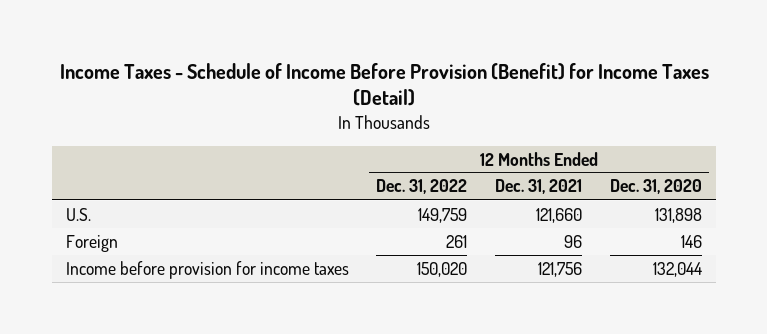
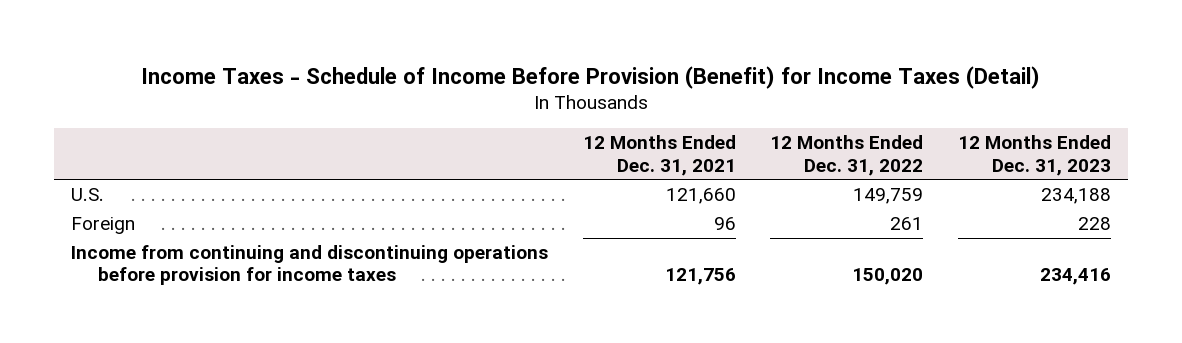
- | 12 Months Ended Dec. 31, 2022 | 12 Months Ended Dec. 31, 2021 | 12 Months Ended Dec. 31, 2020
+ | 12 Months Ended Dec. 31, 2021 | 12 Months Ended Dec. 31, 2022 | 12 Months Ended Dec. 31, 2023
- Income before provision for income taxes | 150,020 | 121,756 | 132,044
+ Income from continuing and discontinuing operations before provision for income taxes | 121,756 | 150,020 | 234,416

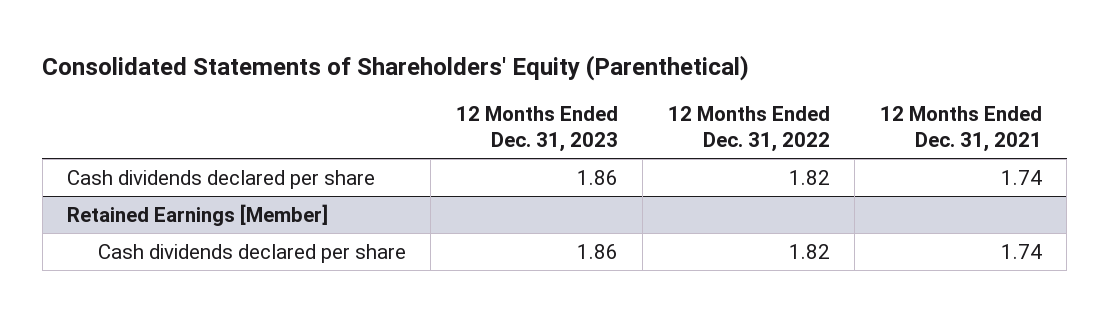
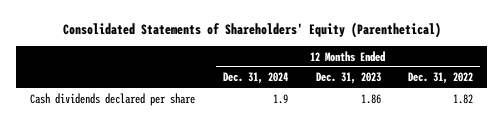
- | 12 Months Ended Dec. 31, 2023 | 12 Months Ended Dec. 31, 2022 | 12 Months Ended Dec. 31, 2021
+ | 12 Months Ended Dec. 31, 2024 | 12 Months Ended Dec. 31, 2023 | 12 Months Ended Dec. 31, 2022
- Retained Earnings [Member]
- Cash dividends declared per share | 1.86 | 1.82 | 1.74

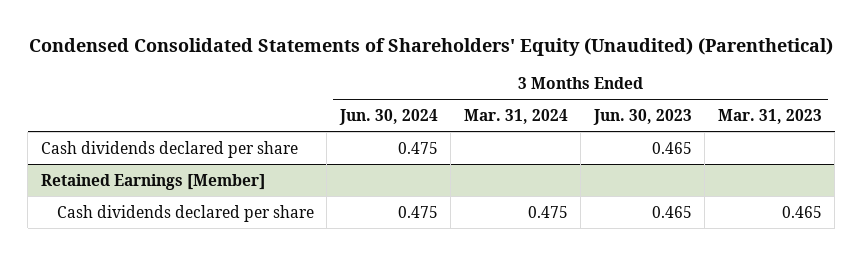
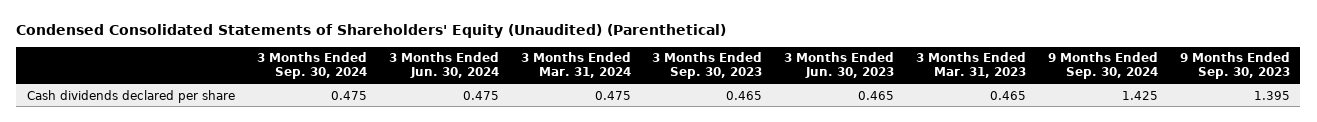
- | 3 Months Ended Jun. 30, 2024 | 3 Months Ended Mar. 31, 2024 | 3 Months Ended Jun. 30, 2023 | 3 Months Ended Mar. 31, 2023
+ | 3 Months Ended Sep. 30, 2024 | 3 Months Ended Jun. 30, 2024 | 3 Months Ended Mar. 31, 2024 | 3 Months Ended Sep. 30, 2023 | 3 Months Ended Jun. 30, 2023 | 3 Months Ended Mar. 31, 2023 | 9 Months Ended Sep. 30, 2024 | 9 Months Ended Sep. 30, 2023
- Cash dividends declared per share | 0.475 | | 0.465 |
- Retained Earnings [Member]

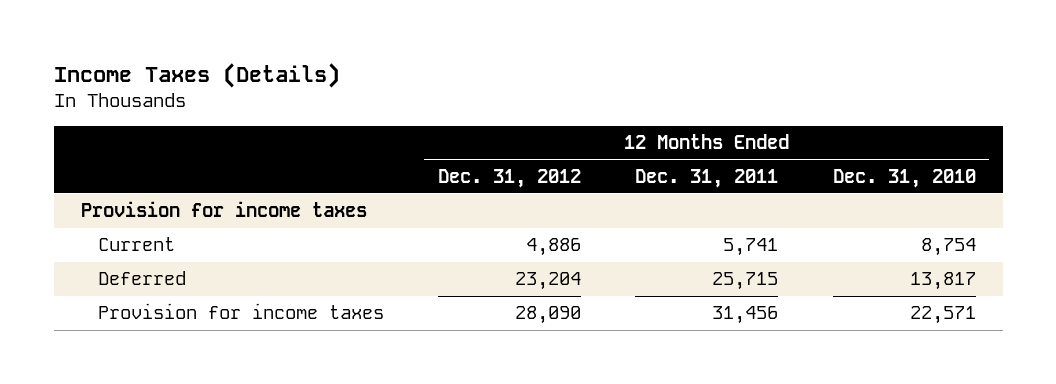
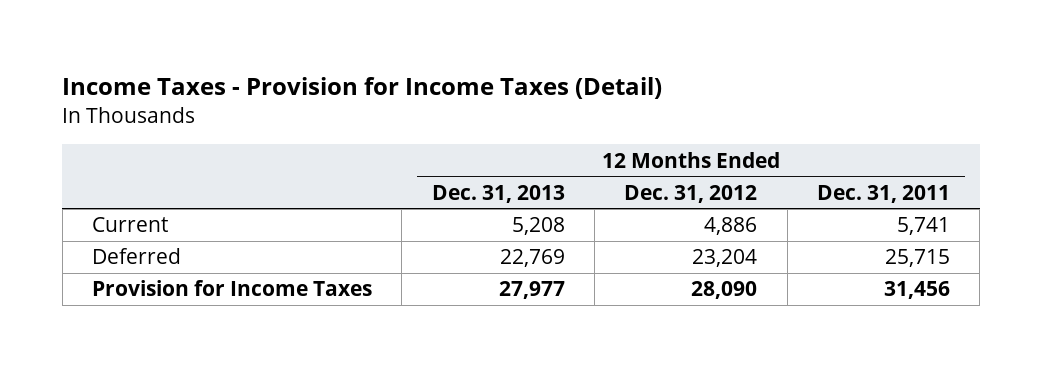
- Income Taxes (Details)
+ Income Taxes - Provision for Income Taxes (Detail)
- | 12 Months Ended Dec. 31, 2012 | 12 Months Ended Dec. 31, 2011 | 12 Months Ended Dec. 31, 2010
+ | 12 Months Ended Dec. 31, 2013 | 12 Months Ended Dec. 31, 2012 | 12 Months Ended Dec. 31, 2011
- Provision for income taxes
- Provision for income taxes | 28,090 | 31,456 | 22,571
+ Provision for Income Taxes | 27,977 | 28,090 | 31,456

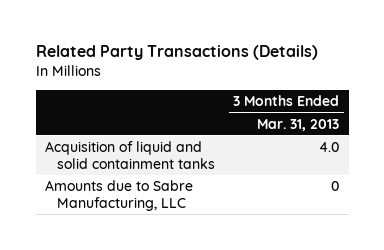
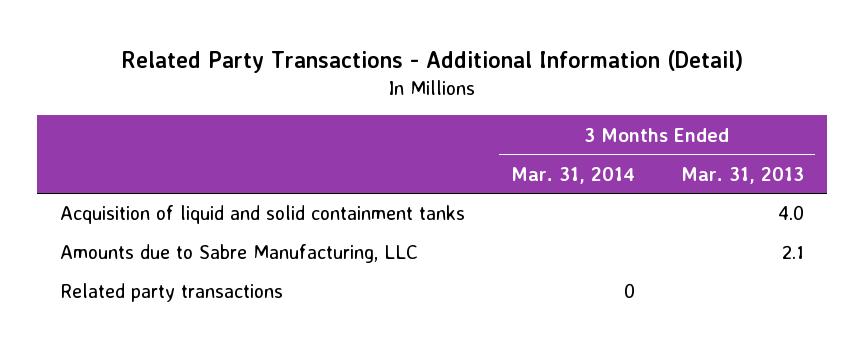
- Related Party Transactions (Details)
+ Related Party Transactions - Additional Information (Detail)
- | 3 Months Ended Mar. 31, 2013
+ | 3 Months Ended Mar. 31, 2014 | 3 Months Ended Mar. 31, 2013
- Amounts due to Sabre Manufacturing, LLC | 0
+ Amounts due to Sabre Manufacturing, LLC | | 2.1
+ Related party transactions | 0 |

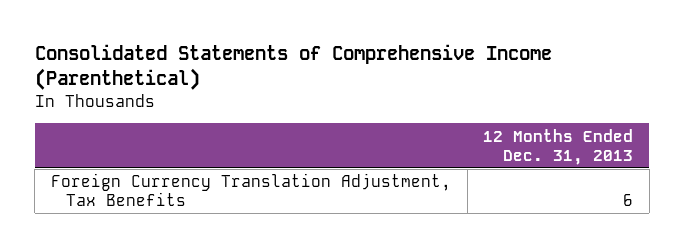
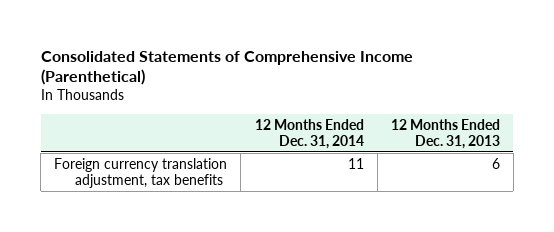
- | 12 Months Ended Dec. 31, 2013
+ | 12 Months Ended Dec. 31, 2014 | 12 Months Ended Dec. 31, 2013
- Foreign Currency Translation Adjustment, Tax Benefits | 6
+ Foreign currency translation adjustment, tax benefits | 11 | 6

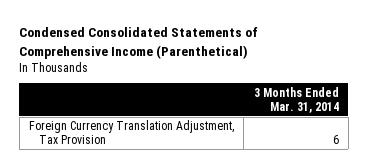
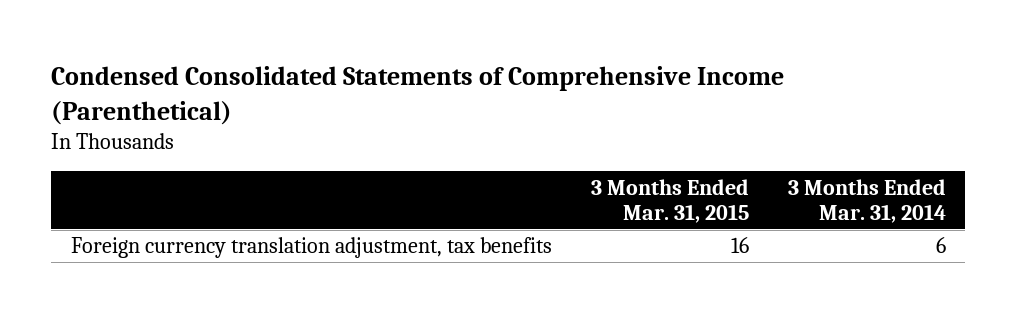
- | 3 Months Ended Mar. 31, 2014
+ | 3 Months Ended Mar. 31, 2015 | 3 Months Ended Mar. 31, 2014
- Foreign Currency Translation Adjustment, Tax Provision | 6
+ Foreign currency translation adjustment, tax benefits | 16 | 6

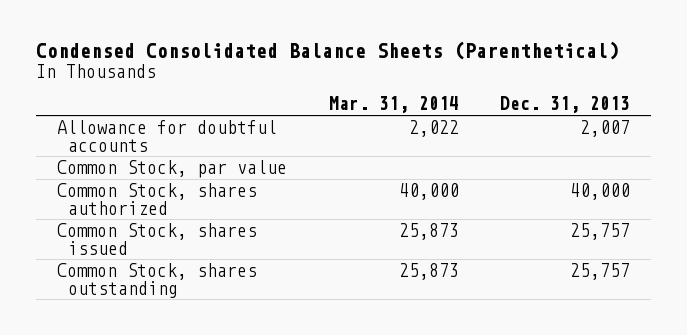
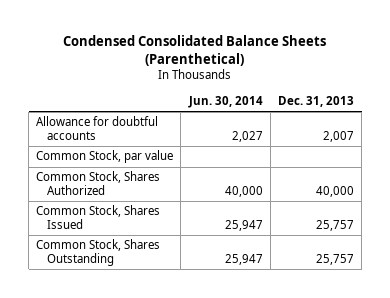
- | Mar. 31, 2014 | Dec. 31, 2013
+ | Jun. 30, 2014 | Dec. 31, 2013
- Common Stock, shares authorized | 40,000 | 40,000
- Common Stock, shares issued | 25,873 | 25,757
- Common Stock, shares outstanding | 25,873 | 25,757
+ Common Stock, Shares Authorized | 40,000 | 40,000
+ Common Stock, Shares Issued | 25,947 | 25,757
+ Common Stock, Shares Outstanding | 25,947 | 25,757

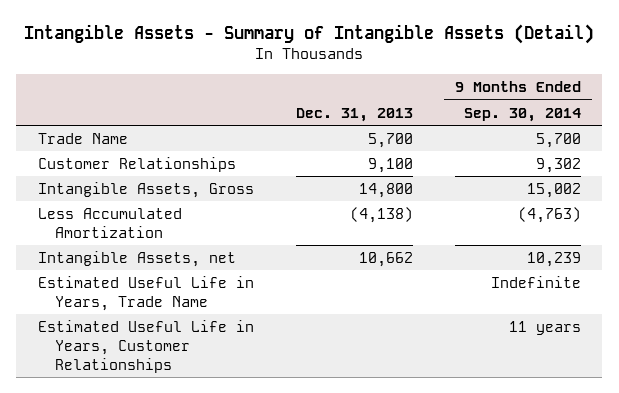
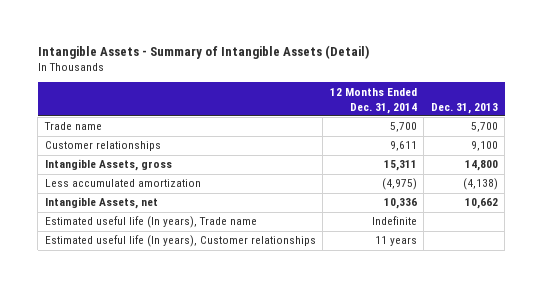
- | Dec. 31, 2013 | 9 Months Ended Sep. 30, 2014
+ | 12 Months Ended Dec. 31, 2014 | Dec. 31, 2013
- Trade Name | 5,700 | 5,700
- Customer Relationships | 9,100 | 9,302
- Intangible Assets, Gross | 14,800 | 15,002
- Less Accumulated Amortization | (4,138) | (4,763)
+ Trade name | 5,700 | 5,700
+ Customer relationships | 9,611 | 9,100
+ Intangible Assets, gross | 15,311 | 14,800
+ Less accumulated amortization | (4,975) | (4,138)
- Estimated Useful Life in Years, Trade Name | | Indefinite
- Estimated Useful Life in Years, Customer Relationships | | 11 years
+ Estimated useful life (In years), Trade name | Indefinite |
+ Estimated useful life (In years), Customer relationships | 11 years |

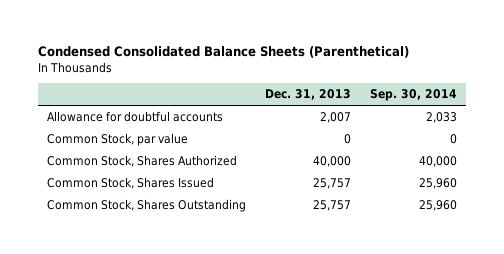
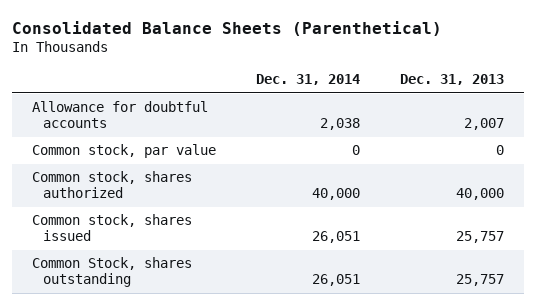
- Condensed Consolidated Balance Sheets (Parenthetical)
+ Consolidated Balance Sheets (Parenthetical)
- | Dec. 31, 2013 | Sep. 30, 2014
+ | Dec. 31, 2014 | Dec. 31, 2013
- Common Stock, par value | 0 | 0
- Common Stock, Shares Authorized | 40,000 | 40,000
- Common Stock, Shares Issued | 25,757 | 25,960
- Common Stock, Shares Outstanding | 25,757 | 25,960
+ Common stock, par value | 0 | 0
+ Common stock, shares authorized | 40,000 | 40,000
+ Common stock, shares issued | 26,051 | 25,757
+ Common Stock, shares outstanding | 26,051 | 25,757

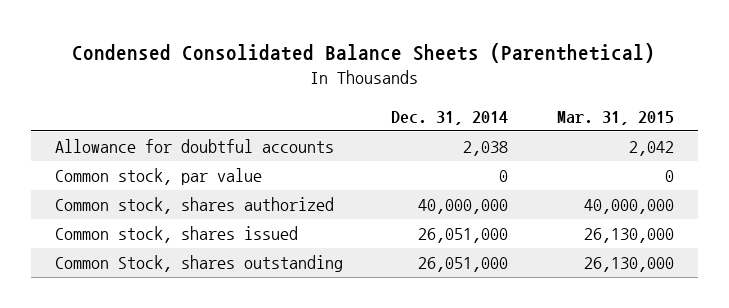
- Consolidated Balance Sheets (Parenthetical)
+ Condensed Consolidated Balance Sheets (Parenthetical)
- | Dec. 31, 2014 | Dec. 31, 2013
+ | Dec. 31, 2014 | Mar. 31, 2015
- Common stock, shares authorized | 40,000 | 40,000
- Common stock, shares issued | 26,051 | 25,757
- Common Stock, shares outstanding | 26,051 | 25,757
+ Common stock, shares authorized | 40,000,000 | 40,000,000
+ Common stock, shares issued | 26,051,000 | 26,130,000
+ Common Stock, shares outstanding | 26,051,000 | 26,130,000

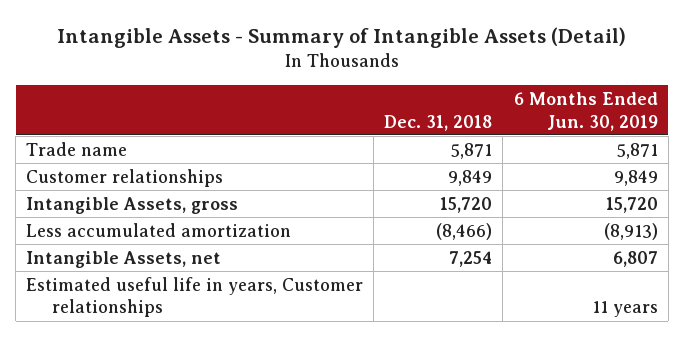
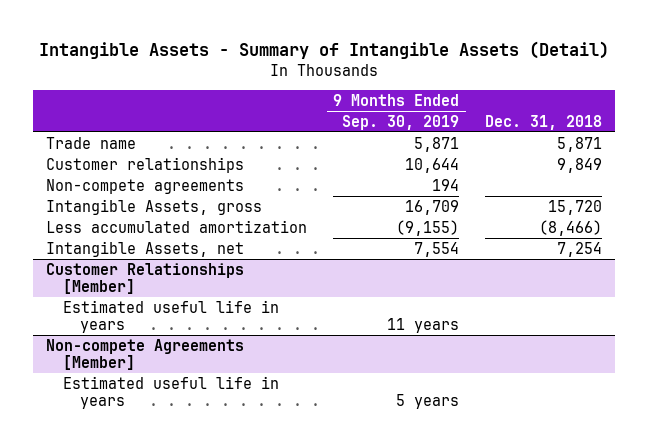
- | Dec. 31, 2018 | 6 Months Ended Jun. 30, 2019
+ | 9 Months Ended Sep. 30, 2019 | Dec. 31, 2018
+ Non-compete agreements | 194 |
- Estimated useful life in years, Customer relationships | | 11 years
+ Customer Relationships [Member]
+ Estimated useful life in years | 11 years |
+ Non-compete Agreements [Member]
+ Estimated useful life in years | 5 years |

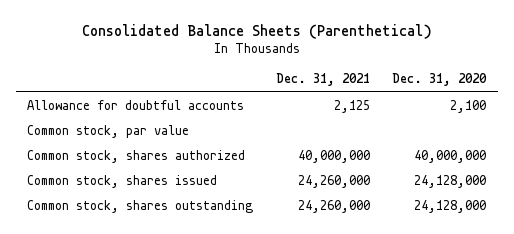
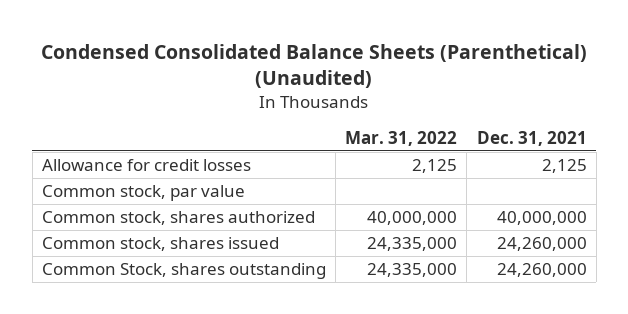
- Consolidated Balance Sheets (Parenthetical)
+ Condensed Consolidated Balance Sheets (Parenthetical) (Unaudited)
- | Dec. 31, 2021 | Dec. 31, 2020
+ | Mar. 31, 2022 | Dec. 31, 2021
- Allowance for doubtful accounts | 2,125 | 2,100
+ Allowance for credit losses | 2,125 | 2,125
- Common stock, shares outstanding | 24,260,000 | 24,128,000
+ Common Stock, shares outstanding | 24,335,000 | 24,260,000

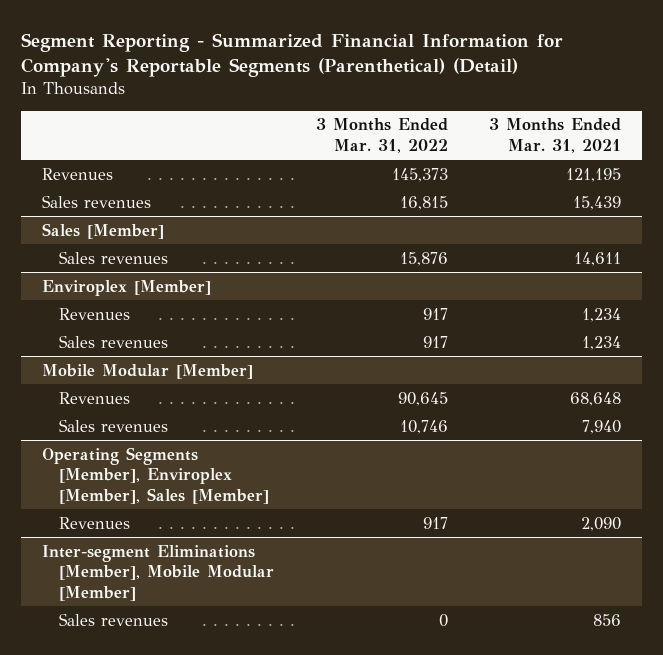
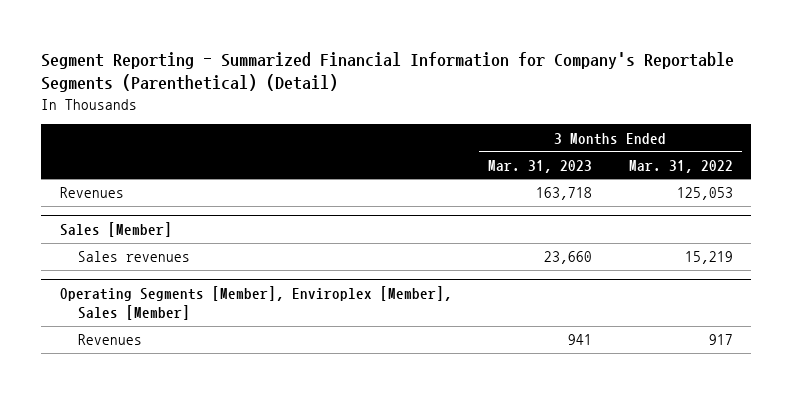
- | 3 Months Ended Mar. 31, 2022 | 3 Months Ended Mar. 31, 2021
+ | 3 Months Ended Mar. 31, 2023 | 3 Months Ended Mar. 31, 2022
- Revenues | 145,373 | 121,195
- Sales revenues | 16,815 | 15,439
+ Revenues | 163,718 | 125,053
@ Sales [Member]
- Sales revenues | 15,876 | 14,611
- Enviroplex [Member]
- Revenues | 917 | 1,234
- Sales revenues | 917 | 1,234
- Mobile Modular [Member]
- Revenues | 90,645 | 68,648
- Sales revenues | 10,746 | 7,940
@ Sales [Member]
+ Sales revenues | 23,660 | 15,219
- Inter-segment Eliminations [Member], Mobile Modular [Member]
- Sales revenues | 0 | 856

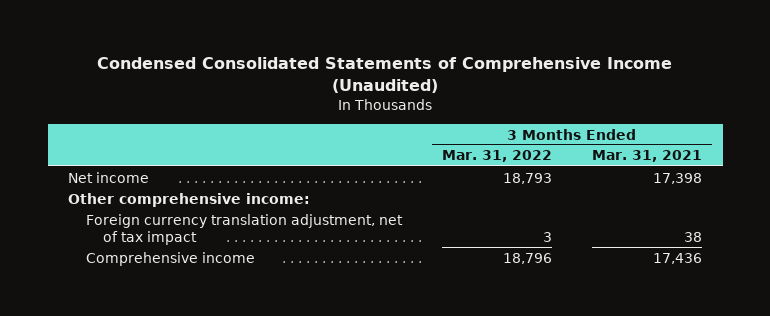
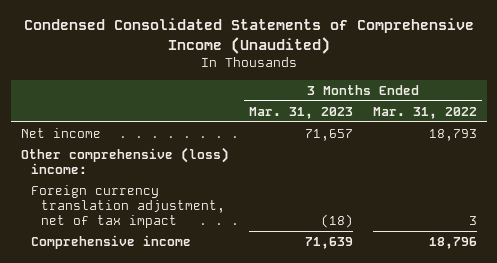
- | 3 Months Ended Mar. 31, 2022 | 3 Months Ended Mar. 31, 2021
+ | 3 Months Ended Mar. 31, 2023 | 3 Months Ended Mar. 31, 2022
- Other comprehensive income:
+ Other comprehensive (loss) income:

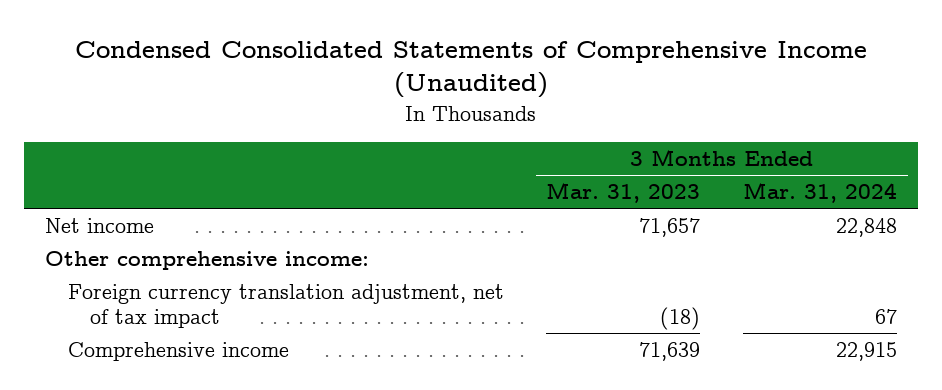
- | 3 Months Ended Mar. 31, 2023 | 3 Months Ended Mar. 31, 2022
+ | 3 Months Ended Mar. 31, 2023 | 3 Months Ended Mar. 31, 2024
- Other comprehensive (loss) income:
+ Other comprehensive income:

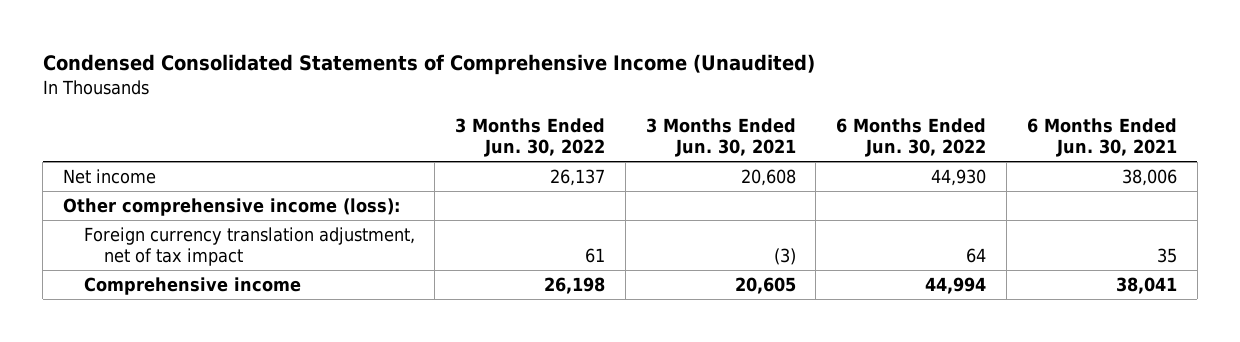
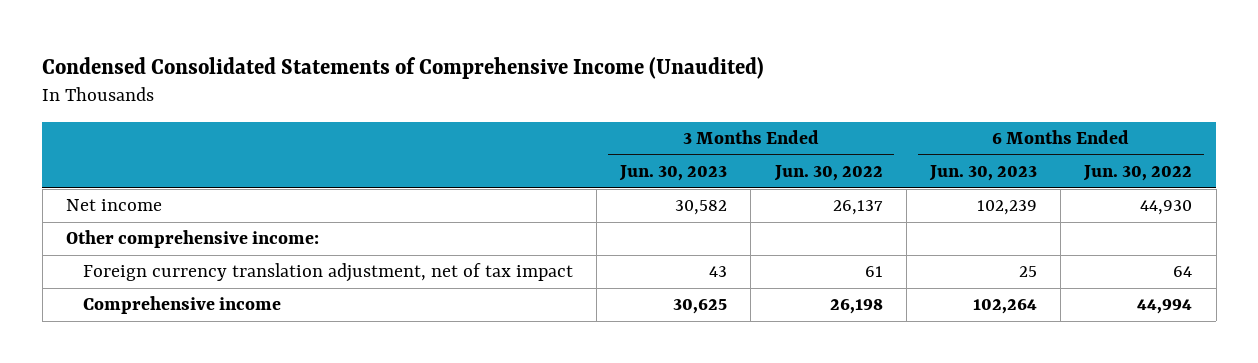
- | 3 Months Ended Jun. 30, 2022 | 3 Months Ended Jun. 30, 2021 | 6 Months Ended Jun. 30, 2022 | 6 Months Ended Jun. 30, 2021
+ | 3 Months Ended Jun. 30, 2023 | 3 Months Ended Jun. 30, 2022 | 6 Months Ended Jun. 30, 2023 | 6 Months Ended Jun. 30, 2022
- Other comprehensive income (loss):
+ Other comprehensive income:

